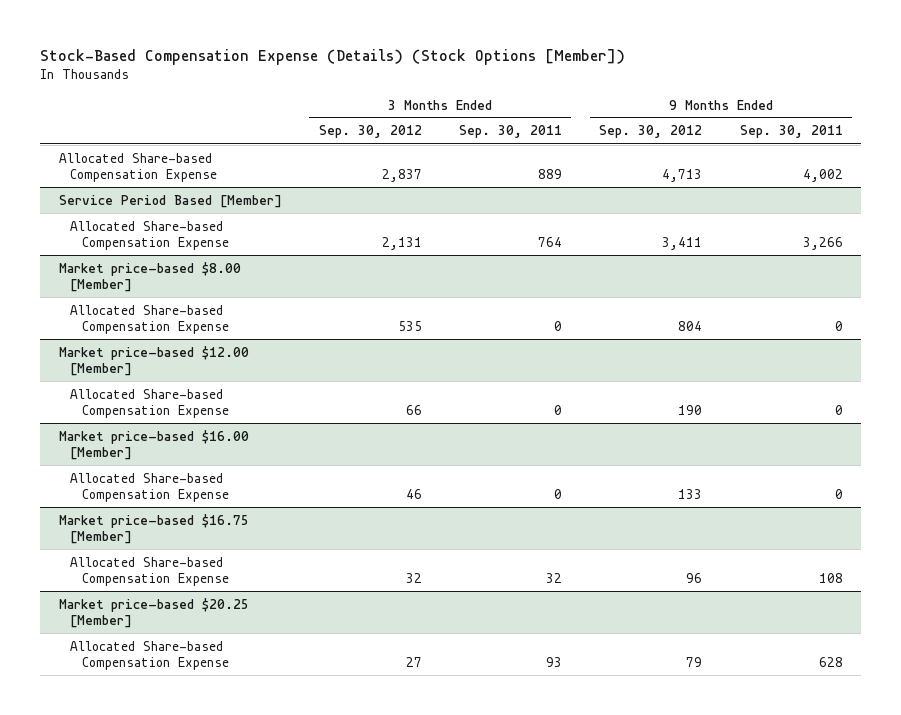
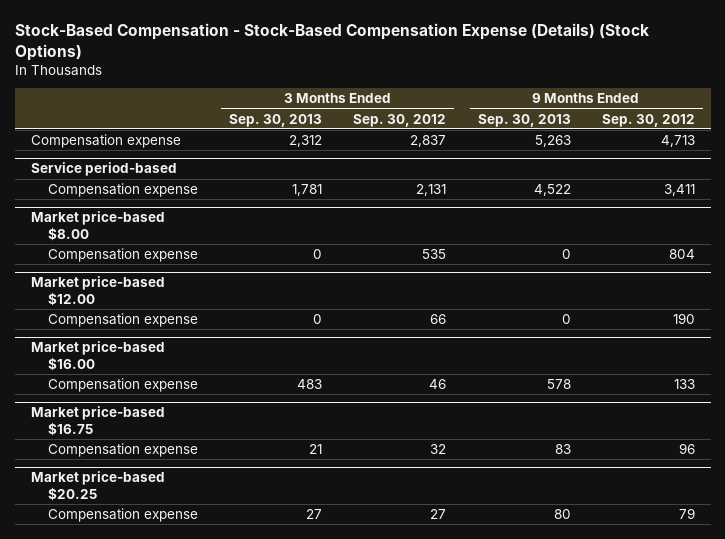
- Stock-Based Compensation Expense (Details) (Stock Options [Member])
+ Stock-Based Compensation - Stock-Based Compensation Expense (Details) (Stock Options)
- | 3 Months Ended Sep. 30, 2012 | 3 Months Ended Sep. 30, 2011 | 9 Months Ended Sep. 30, 2012 | 9 Months Ended Sep. 30, 2011
+ | 3 Months Ended Sep. 30, 2013 | 3 Months Ended Sep. 30, 2012 | 9 Months Ended Sep. 30, 2013 | 9 Months Ended Sep. 30, 2012
- Allocated Share-based Compensation Expense | 2,837 | 889 | 4,713 | 4,002
- Service Period Based [Member]
- Allocated Share-based Compensation Expense | 2,131 | 764 | 3,411 | 3,266
- Market price-based $8.00 [Member]
- Allocated Share-based Compensation Expense | 535 | 0 | 804 | 0
- Market price-based $12.00 [Member]
- Allocated Share-based Compensation Expense | 66 | 0 | 190 | 0
- Market price-based $16.00 [Member]
- Allocated Share-based Compensation Expense | 46 | 0 | 133 | 0
- Market price-based $16.75 [Member]
- Allocated Share-based Compensation Expense | 32 | 32 | 96 | 108
- Market price-based $20.25 [Member]
- Allocated Share-based Compensation Expense | 27 | 93 | 79 | 628
+ Compensation expense | 2,312 | 2,837 | 5,263 | 4,713
+ Service period-based
+ Compensation expense | 1,781 | 2,131 | 4,522 | 3,411
+ Market price-based $8.00
+ Compensation expense | 0 | 535 | 0 | 804
+ Market price-based $12.00
+ Compensation expense | 0 | 66 | 0 | 190
+ Market price-based $16.00
+ Compensation expense | 483 | 46 | 578 | 133
+ Market price-based $16.75
+ Compensation expense | 21 | 32 | 83 | 96
+ Market price-based $20.25
+ Compensation expense | 27 | 27 | 80 | 79

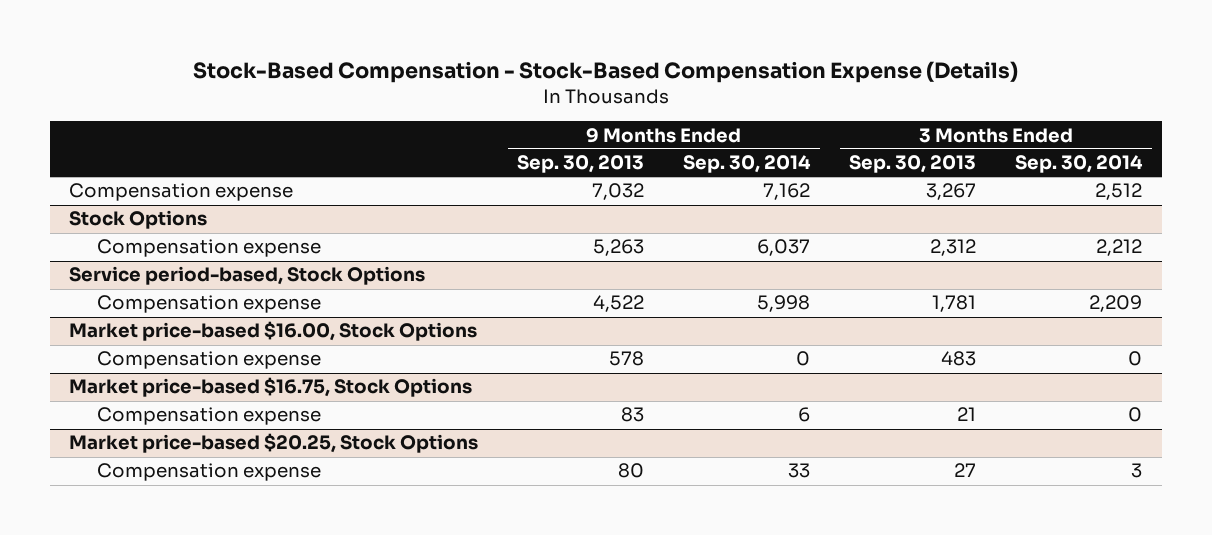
- Stock-Based Compensation - Stock-Based Compensation Expense (Details) (Stock Options)
+ Stock-Based Compensation - Stock-Based Compensation Expense (Details)
- | 3 Months Ended Sep. 30, 2013 | 3 Months Ended Sep. 30, 2012 | 9 Months Ended Sep. 30, 2013 | 9 Months Ended Sep. 30, 2012
+ | 9 Months Ended Sep. 30, 2013 | 9 Months Ended Sep. 30, 2014 | 3 Months Ended Sep. 30, 2013 | 3 Months Ended Sep. 30, 2014
+ Compensation expense | 7,032 | 7,162 | 3,267 | 2,512
+ Stock Options
- Service period-based
+ Service period-based, Stock Options
- Market price-based $8.00
- Compensation expense | 0 | 535 | 0 | 804
- Market price-based $12.00
- Compensation expense | 0 | 66 | 0 | 190
- Market price-based $16.00
+ Market price-based $16.00, Stock Options
- Market price-based $16.75
+ Market price-based $16.75, Stock Options
- Market price-based $20.25
+ Market price-based $20.25, Stock Options

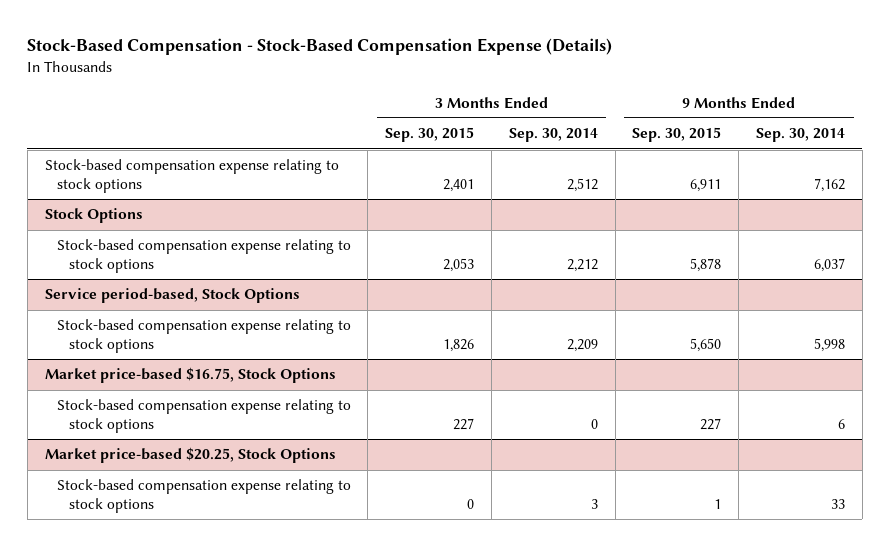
- | 9 Months Ended Sep. 30, 2013 | 9 Months Ended Sep. 30, 2014 | 3 Months Ended Sep. 30, 2013 | 3 Months Ended Sep. 30, 2014
+ | 3 Months Ended Sep. 30, 2015 | 3 Months Ended Sep. 30, 2014 | 9 Months Ended Sep. 30, 2015 | 9 Months Ended Sep. 30, 2014
- Compensation expense | 7,032 | 7,162 | 3,267 | 2,512
+ Stock-based compensation expense relating to stock options | 2,401 | 2,512 | 6,911 | 7,162
@ Stock Options
- Compensation expense | 5,263 | 6,037 | 2,312 | 2,212
+ Stock-based compensation expense relating to stock options | 2,053 | 2,212 | 5,878 | 6,037
@ Service period-based, Stock Options
- Compensation expense | 4,522 | 5,998 | 1,781 | 2,209
- Market price-based $16.00, Stock Options
- Compensation expense | 578 | 0 | 483 | 0
@ Service period-based, Stock Options
+ Stock-based compensation expense relating to stock options | 1,826 | 2,209 | 5,650 | 5,998
@ Market price-based $16.75, Stock Options
- Compensation expense | 83 | 6 | 21 | 0
+ Stock-based compensation expense relating to stock options | 227 | 0 | 227 | 6
@ Market price-based $20.25, Stock Options
- Compensation expense | 80 | 33 | 27 | 3
+ Stock-based compensation expense relating to stock options | 0 | 3 | 1 | 33

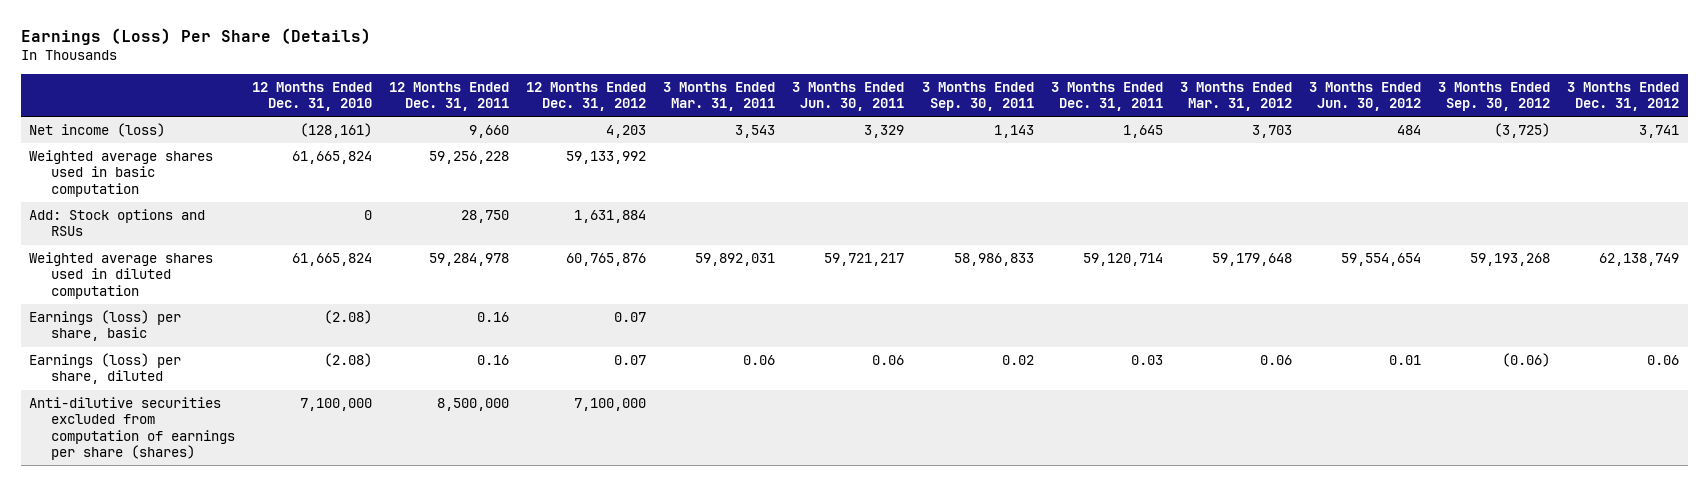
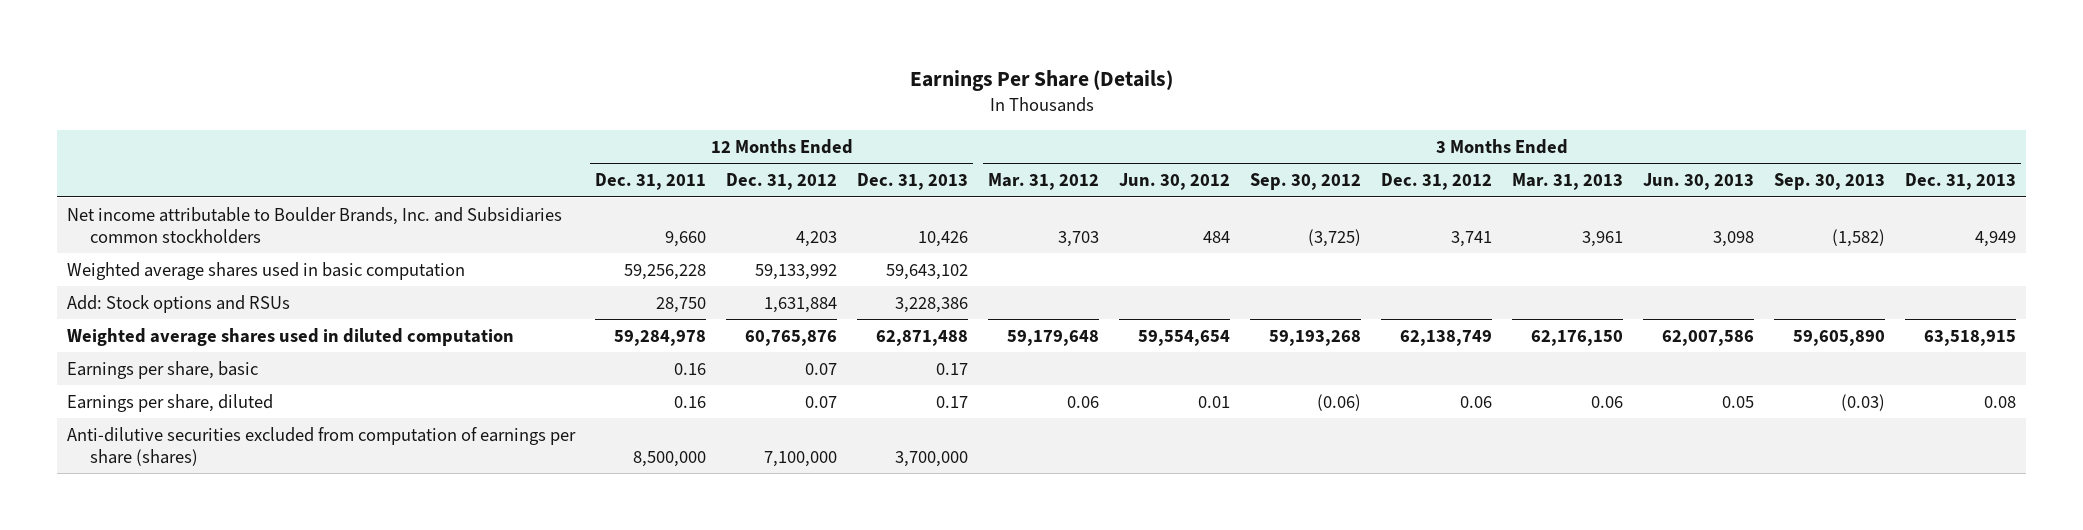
- Earnings (Loss) Per Share (Details)
+ Earnings Per Share (Details)
- | 12 Months Ended Dec. 31, 2010 | 12 Months Ended Dec. 31, 2011 | 12 Months Ended Dec. 31, 2012 | 3 Months Ended Mar. 31, 2011 | 3 Months Ended Jun. 30, 2011 | 3 Months Ended Sep. 30, 2011 | 3 Months Ended Dec. 31, 2011 | 3 Months Ended Mar. 31, 2012 | 3 Months Ended Jun. 30, 2012 | 3 Months Ended Sep. 30, 2012 | 3 Months Ended Dec. 31, 2012
+ | 12 Months Ended Dec. 31, 2011 | 12 Months Ended Dec. 31, 2012 | 12 Months Ended Dec. 31, 2013 | 3 Months Ended Mar. 31, 2012 | 3 Months Ended Jun. 30, 2012 | 3 Months Ended Sep. 30, 2012 | 3 Months Ended Dec. 31, 2012 | 3 Months Ended Mar. 31, 2013 | 3 Months Ended Jun. 30, 2013 | 3 Months Ended Sep. 30, 2013 | 3 Months Ended Dec. 31, 2013
- Net income (loss) | (128,161) | 9,660 | 4,203 | 3,543 | 3,329 | 1,143 | 1,645 | 3,703 | 484 | (3,725) | 3,741
+ Net income attributable to Boulder Brands, Inc. and Subsidiaries common stockholders | 9,660 | 4,203 | 10,426 | 3,703 | 484 | (3,725) | 3,741 | 3,961 | 3,098 | (1,582) | 4,949
- Earnings (loss) per share, basic | (2.08) | 0.16 | 0.07 | | | | | | | |
- Earnings (loss) per share, diluted | (2.08) | 0.16 | 0.07 | 0.06 | 0.06 | 0.02 | 0.03 | 0.06 | 0.01 | (0.06) | 0.06
+ Earnings per share, basic | 0.16 | 0.07 | 0.17 | | | | | | | |
+ Earnings per share, diluted | 0.16 | 0.07 | 0.17 | 0.06 | 0.01 | (0.06) | 0.06 | 0.06 | 0.05 | (0.03) | 0.08

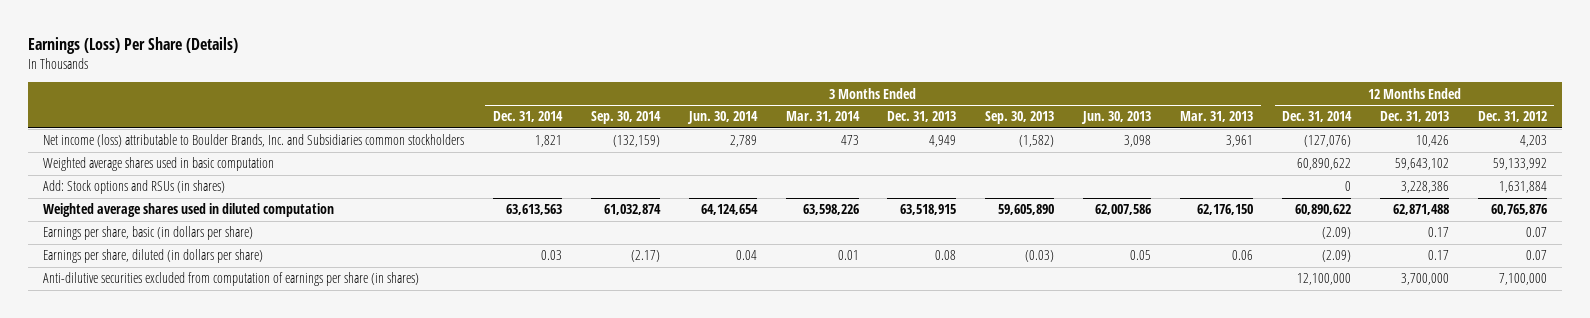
- Earnings Per Share (Details)
+ Earnings (Loss) Per Share (Details)
- | 12 Months Ended Dec. 31, 2011 | 12 Months Ended Dec. 31, 2012 | 12 Months Ended Dec. 31, 2013 | 3 Months Ended Mar. 31, 2012 | 3 Months Ended Jun. 30, 2012 | 3 Months Ended Sep. 30, 2012 | 3 Months Ended Dec. 31, 2012 | 3 Months Ended Mar. 31, 2013 | 3 Months Ended Jun. 30, 2013 | 3 Months Ended Sep. 30, 2013 | 3 Months Ended Dec. 31, 2013
+ | 3 Months Ended Dec. 31, 2014 | 3 Months Ended Sep. 30, 2014 | 3 Months Ended Jun. 30, 2014 | 3 Months Ended Mar. 31, 2014 | 3 Months Ended Dec. 31, 2013 | 3 Months Ended Sep. 30, 2013 | 3 Months Ended Jun. 30, 2013 | 3 Months Ended Mar. 31, 2013 | 12 Months Ended Dec. 31, 2014 | 12 Months Ended Dec. 31, 2013 | 12 Months Ended Dec. 31, 2012
- Net income attributable to Boulder Brands, Inc. and Subsidiaries common stockholders | 9,660 | 4,203 | 10,426 | 3,703 | 484 | (3,725) | 3,741 | 3,961 | 3,098 | (1,582) | 4,949
+ Net income (loss) attributable to Boulder Brands, Inc. and Subsidiaries common stockholders | 1,821 | (132,159) | 2,789 | 473 | 4,949 | (1,582) | 3,098 | 3,961 | (127,076) | 10,426 | 4,203
- Add: Stock options and RSUs | 28,750 | 1,631,884 | 3,228,386 | | | | | | | |
+ Add: Stock options and RSUs (in shares) | | | | | | | | | 0 | 3,228,386 | 1,631,884
- Earnings per share, basic | 0.16 | 0.07 | 0.17 | | | | | | | |
- Earnings per share, diluted | 0.16 | 0.07 | 0.17 | 0.06 | 0.01 | (0.06) | 0.06 | 0.06 | 0.05 | (0.03) | 0.08
- Anti-dilutive securities excluded from computation of earnings per share (shares) | 8,500,000 | 7,100,000 | 3,700,000 | | | | | | | |
+ Earnings per share, basic (in dollars per share) | | | | | | | | | (2.09) | 0.17 | 0.07
+ Earnings per share, diluted (in dollars per share) | 0.03 | (2.17) | 0.04 | 0.01 | 0.08 | (0.03) | 0.05 | 0.06 | (2.09) | 0.17 | 0.07
+ Anti-dilutive securities excluded from computation of earnings per share (in shares) | | | | | | | | | 12,100,000 | 3,700,000 | 7,100,000

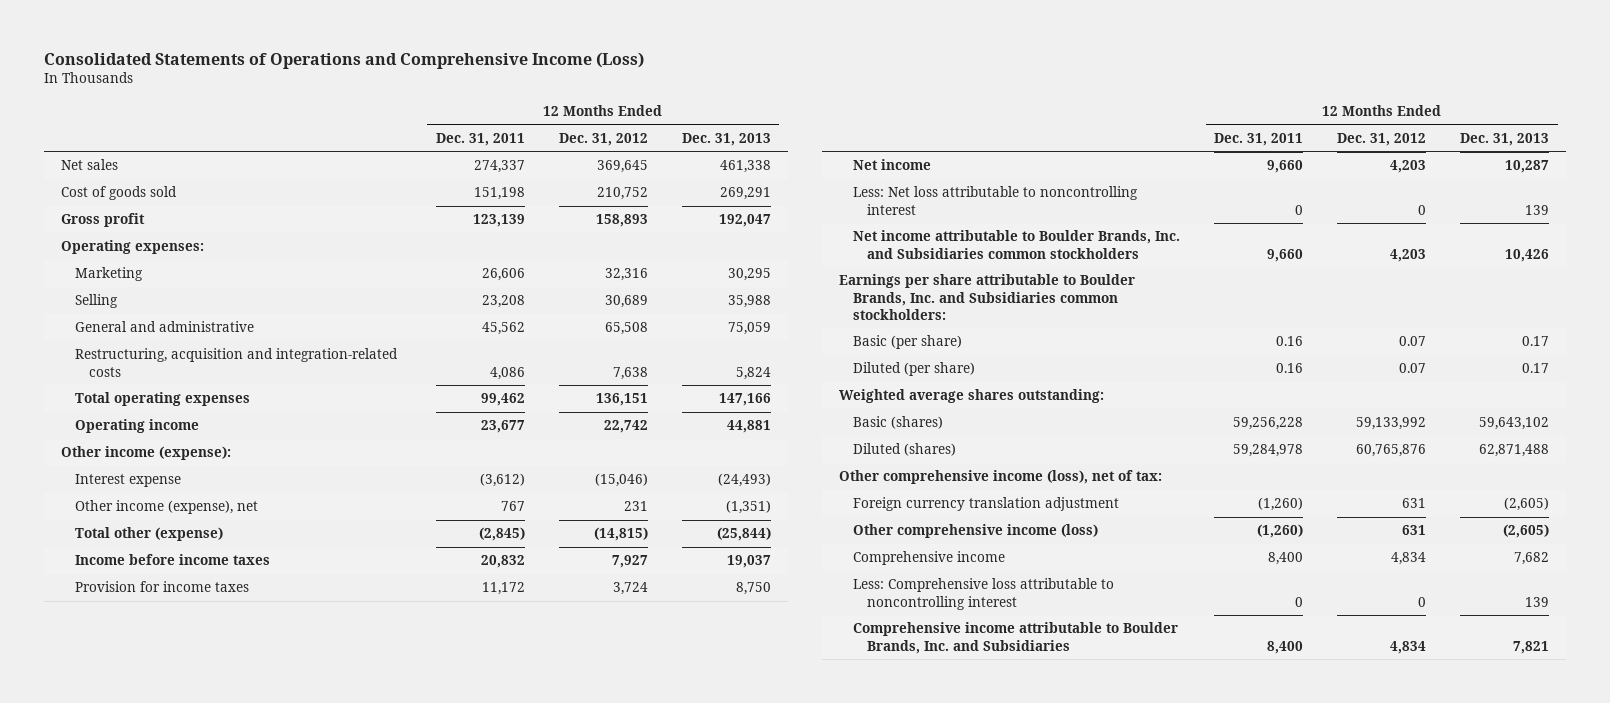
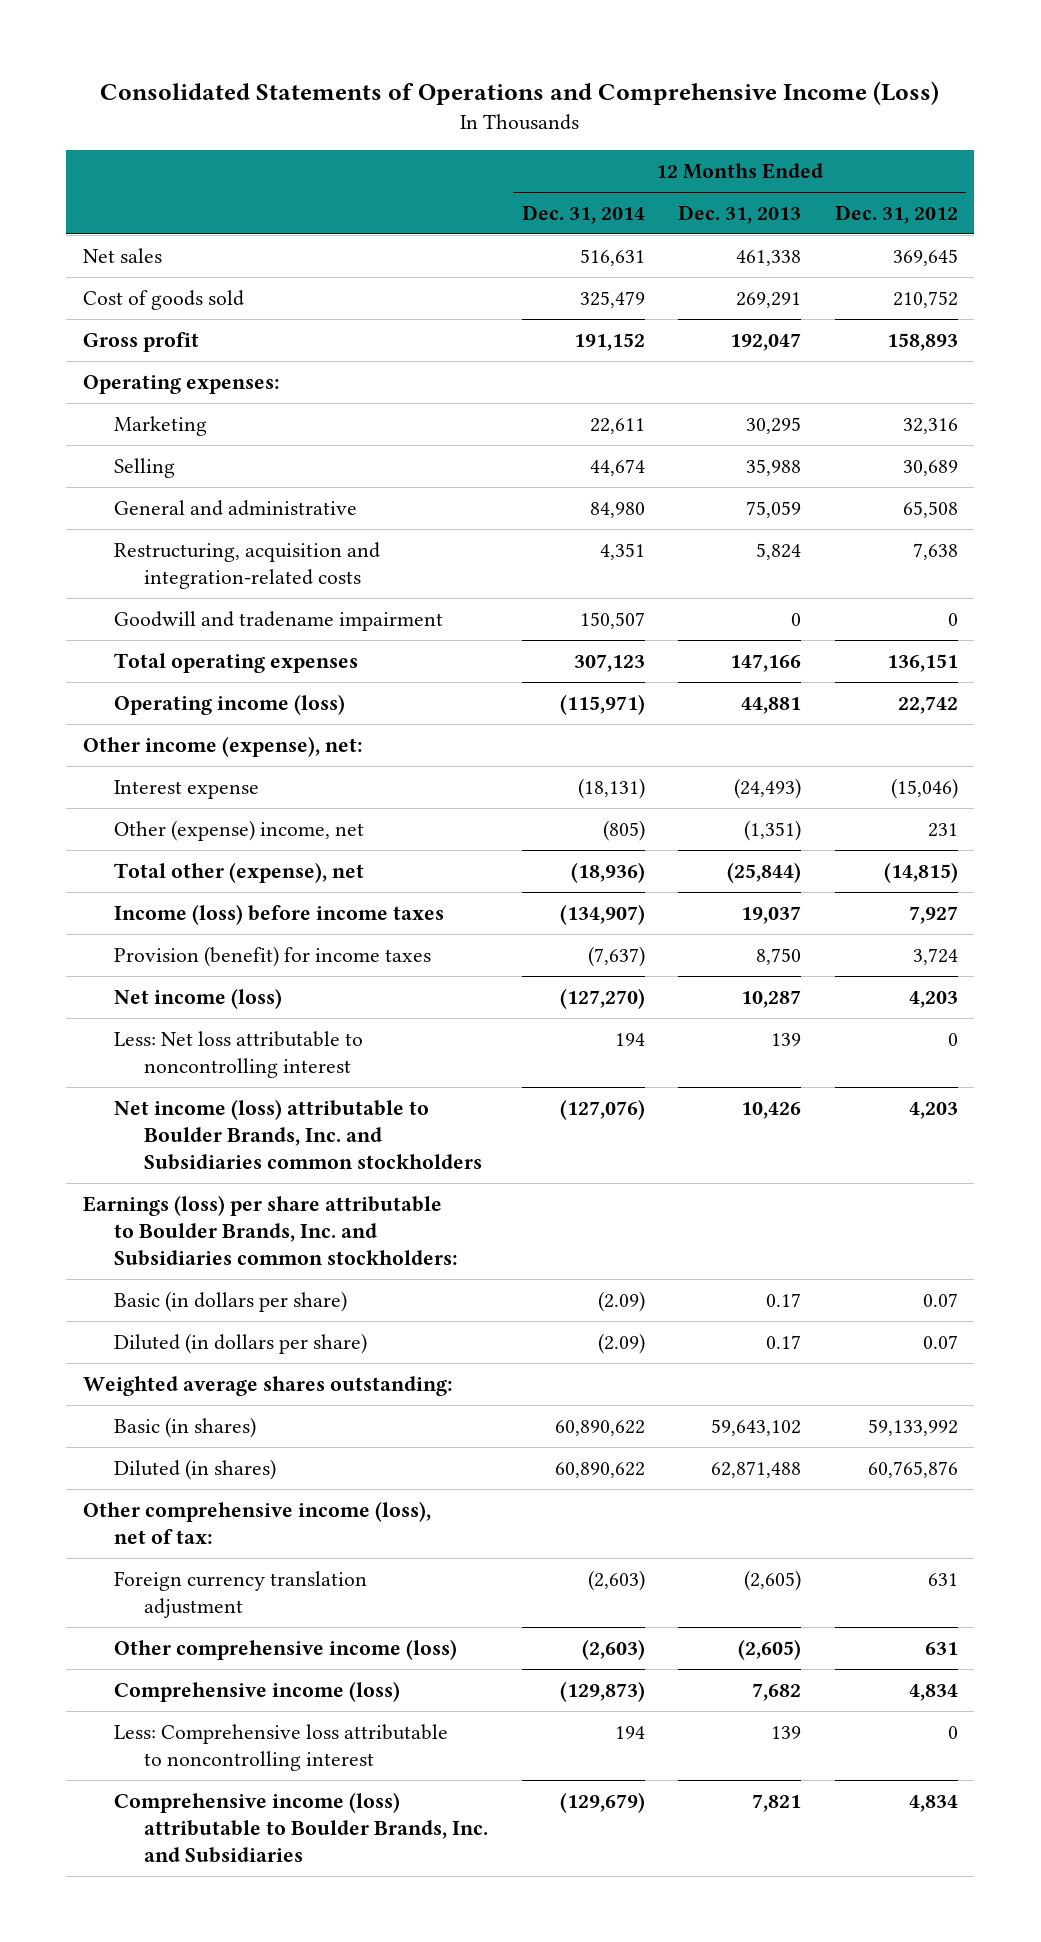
- | 12 Months Ended Dec. 31, 2011 | 12 Months Ended Dec. 31, 2012 | 12 Months Ended Dec. 31, 2013
+ | 12 Months Ended Dec. 31, 2014 | 12 Months Ended Dec. 31, 2013 | 12 Months Ended Dec. 31, 2012
+ Goodwill and tradename impairment | 150,507 | 0 | 0
- Operating income | 23,677 | 22,742 | 44,881
- Other income (expense):
+ Operating income (loss) | (115,971) | 44,881 | 22,742
+ Other income (expense), net:
- Other income (expense), net | 767 | 231 | (1,351)
- Total other (expense) | (2,845) | (14,815) | (25,844)
- Income before income taxes | 20,832 | 7,927 | 19,037
- Provision for income taxes | 11,172 | 3,724 | 8,750
- Net income | 9,660 | 4,203 | 10,287
+ Other (expense) income, net | (805) | (1,351) | 231
+ Total other (expense), net | (18,936) | (25,844) | (14,815)
+ Income (loss) before income taxes | (134,907) | 19,037 | 7,927
+ Provision (benefit) for income taxes | (7,637) | 8,750 | 3,724
+ Net income (loss) | (127,270) | 10,287 | 4,203
- Net income attributable to Boulder Brands, Inc. and Subsidiaries common stockholders | 9,660 | 4,203 | 10,426
- Earnings per share attributable to Boulder Brands, Inc. and Subsidiaries common stockholders:
- Basic (per share) | 0.16 | 0.07 | 0.17
- Diluted (per share) | 0.16 | 0.07 | 0.17
+ Net income (loss) attributable to Boulder Brands, Inc. and Subsidiaries common stockholders | (127,076) | 10,426 | 4,203
+ Earnings (loss) per share attributable to Boulder Brands, Inc. and Subsidiaries common stockholders:
+ Basic (in dollars per share) | (2.09) | 0.17 | 0.07
+ Diluted (in dollars per share) | (2.09) | 0.17 | 0.07
- Basic (shares) | 59,256,228 | 59,133,992 | 59,643,102
- Diluted (shares) | 59,284,978 | 60,765,876 | 62,871,488
+ Basic (in shares) | 60,890,622 | 59,643,102 | 59,133,992
+ Diluted (in shares) | 60,890,622 | 62,871,488 | 60,765,876
- Comprehensive income | 8,400 | 4,834 | 7,682
+ Comprehensive income (loss) | (129,873) | 7,682 | 4,834
- Comprehensive income attributable to Boulder Brands, Inc. and Subsidiaries | 8,400 | 4,834 | 7,821
+ Comprehensive income (loss) attributable to Boulder Brands, Inc. and Subsidiaries | (129,679) | 7,821 | 4,834

